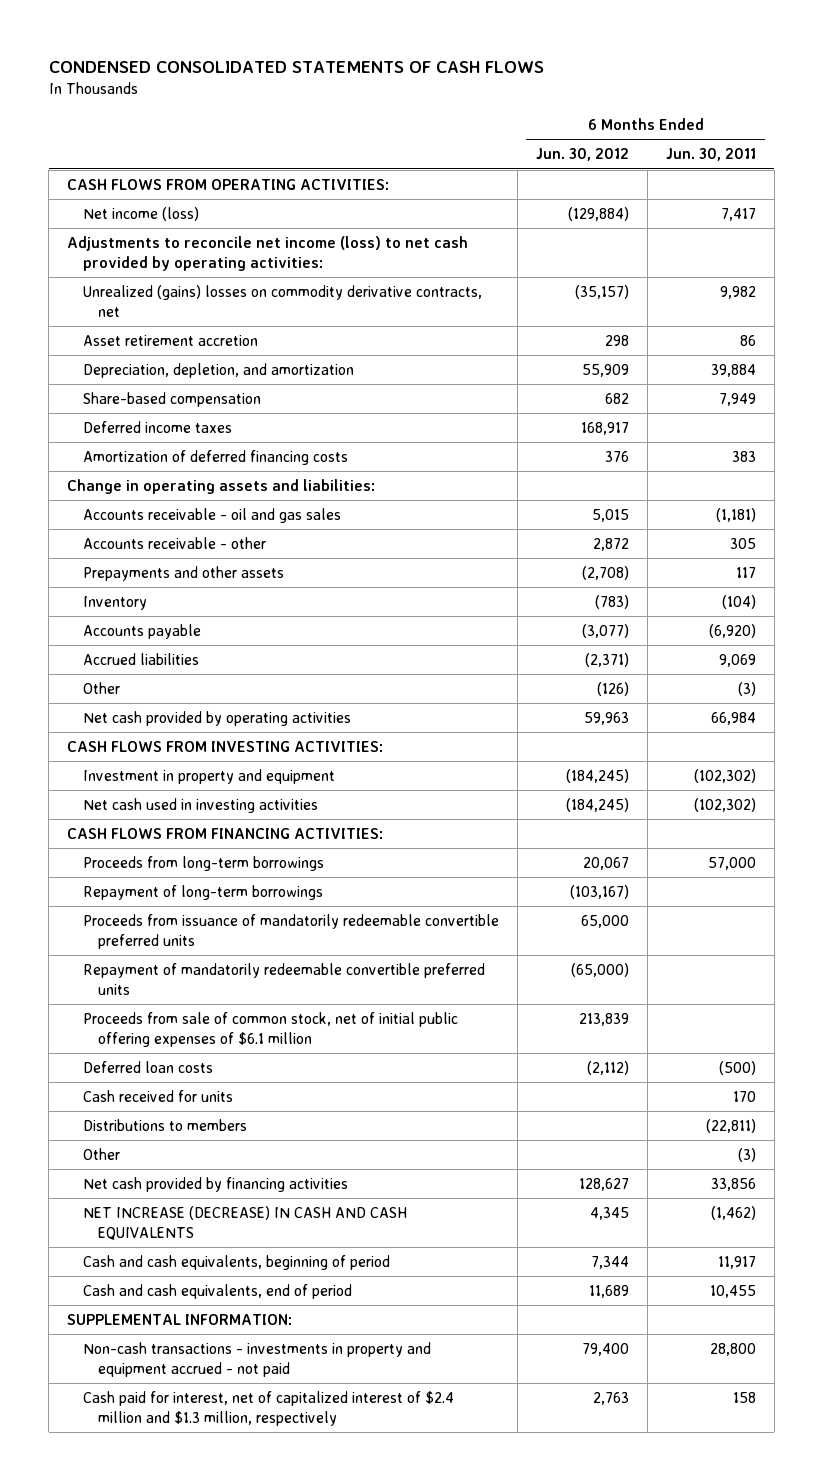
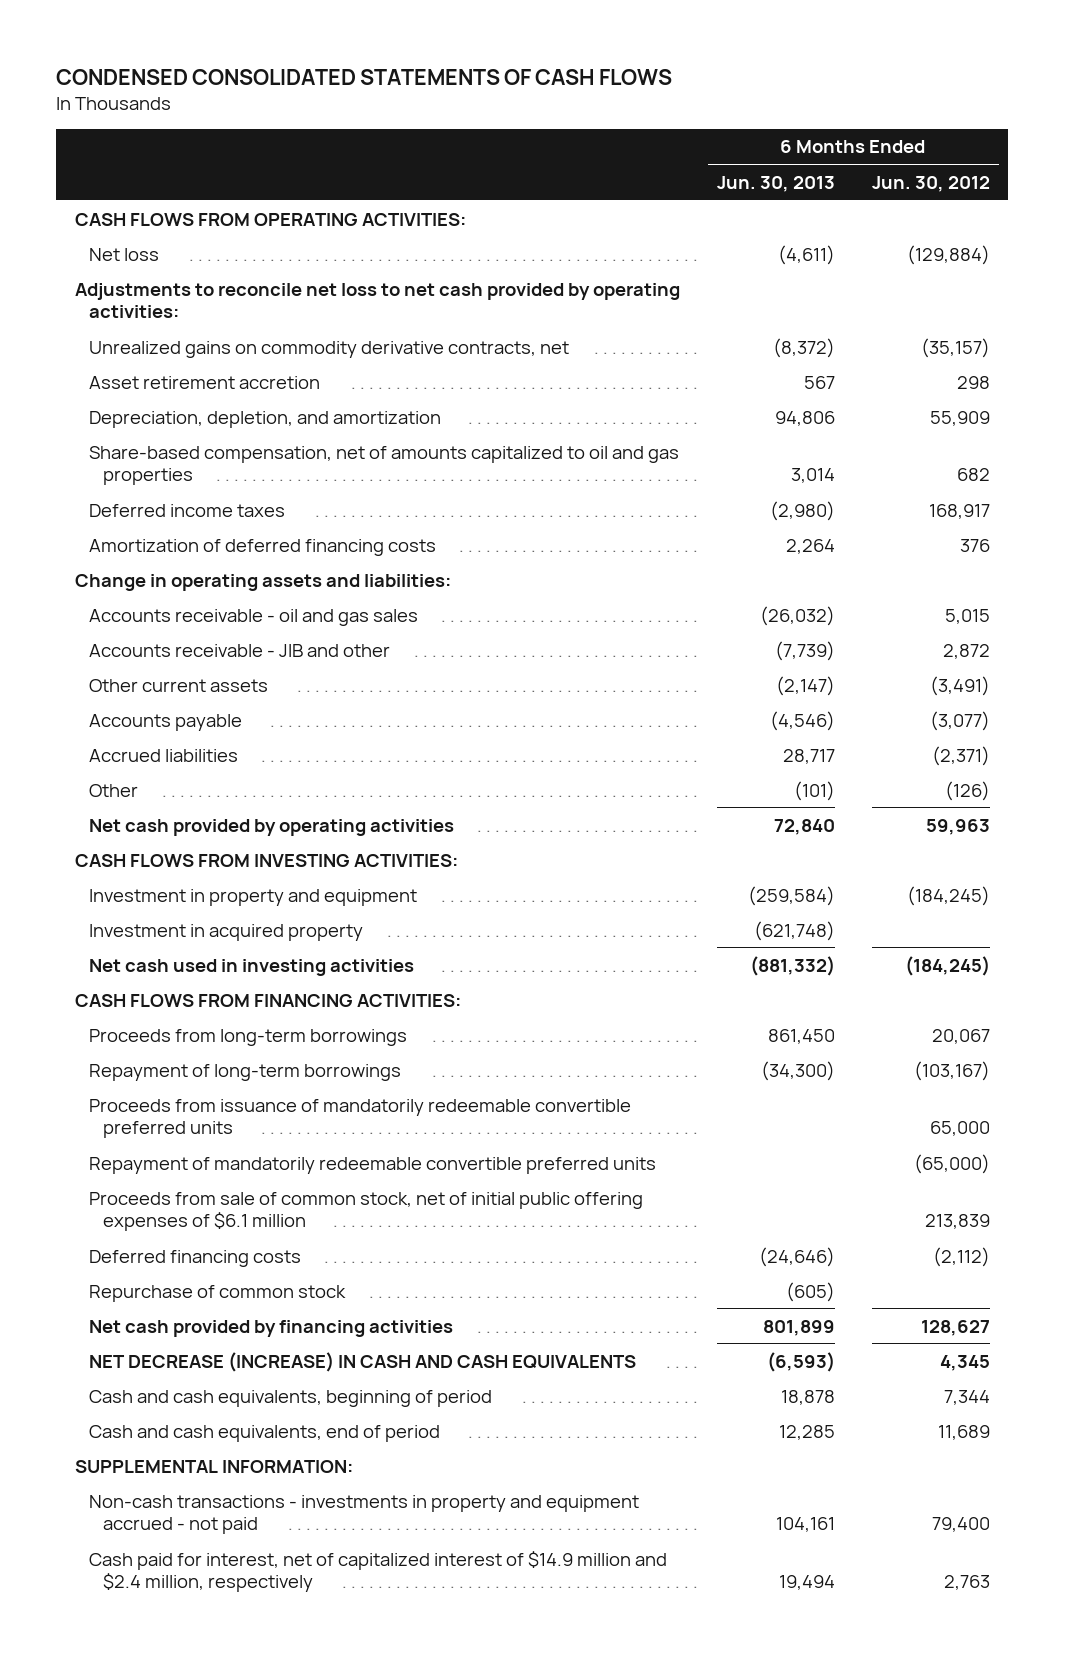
- | 6 Months Ended Jun. 30, 2012 | 6 Months Ended Jun. 30, 2011
+ | 6 Months Ended Jun. 30, 2013 | 6 Months Ended Jun. 30, 2012
- Net income (loss) | (129,884) | 7,417
- Adjustments to reconcile net income (loss) to net cash provided by operating activities:
- Unrealized (gains) losses on commodity derivative contracts, net | (35,157) | 9,982
+ Net loss | (4,611) | (129,884)
+ Adjustments to reconcile net loss to net cash provided by operating activities:
+ Unrealized gains on commodity derivative contracts, net | (8,372) | (35,157)
- Share-based compensation | 682 | 7,949
+ Share-based compensation, net of amounts capitalized to oil and gas properties | 3,014 | 682
- Accounts receivable - other | 2,872 | 305
- Prepayments and other assets | (2,708) | 117
- Inventory | (783) | (104)
+ Accounts receivable - JIB and other | (7,739) | 2,872
+ Other current assets | (2,147) | (3,491)
+ Investment in acquired property | (621,748) |
- Deferred loan costs | (2,112) | (500)
- Cash received for units | | 170
- Distributions to members | | (22,811)
- Other | | (3)
+ Deferred financing costs | (24,646) | (2,112)
+ Repurchase of common stock | (605) |
- NET INCREASE (DECREASE) IN CASH AND CASH EQUIVALENTS | 4,345 | (1,462)
+ NET DECREASE (INCREASE) IN CASH AND CASH EQUIVALENTS | (6,593) | 4,345
- Cash paid for interest, net of capitalized interest of $2.4 million and $1.3 million, respectively | 2,763 | 158
+ Cash paid for interest, net of capitalized interest of $14.9 million and $2.4 million, respectively | 19,494 | 2,763

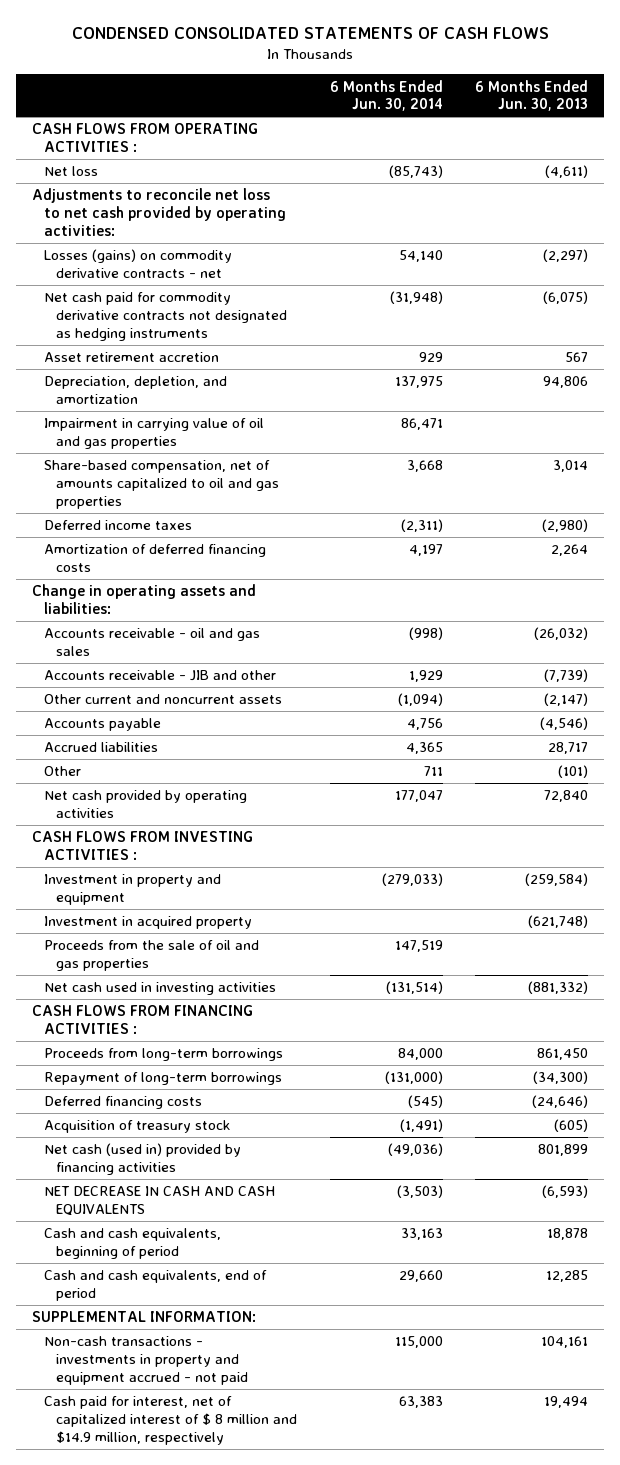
- | 6 Months Ended Jun. 30, 2013 | 6 Months Ended Jun. 30, 2012
+ | 6 Months Ended Jun. 30, 2014 | 6 Months Ended Jun. 30, 2013
- CASH FLOWS FROM OPERATING ACTIVITIES:
+ CASH FLOWS FROM OPERATING ACTIVITIES :
- Unrealized gains on commodity derivative contracts, net | (8,372) | (35,157)
+ Losses (gains) on commodity derivative contracts - net | 54,140 | (2,297)
+ Net cash paid for commodity derivative contracts not designated as hedging instruments | (31,948) | (6,075)
+ Impairment in carrying value of oil and gas properties | 86,471 |
- Other current assets | (2,147) | (3,491)
+ Other current and noncurrent assets | (1,094) | (2,147)
- CASH FLOWS FROM INVESTING ACTIVITIES:
+ CASH FLOWS FROM INVESTING ACTIVITIES :
+ Proceeds from the sale of oil and gas properties | 147,519 |
- CASH FLOWS FROM FINANCING ACTIVITIES:
+ CASH FLOWS FROM FINANCING ACTIVITIES :
- Proceeds from issuance of mandatorily redeemable convertible preferred units | | 65,000
- Repayment of mandatorily redeemable convertible preferred units | | (65,000)
- Proceeds from sale of common stock, net of initial public offering expenses of $6.1 million | | 213,839
- Repurchase of common stock | (605) |
- Net cash provided by financing activities | 801,899 | 128,627
- NET DECREASE (INCREASE) IN CASH AND CASH EQUIVALENTS | (6,593) | 4,345
+ Acquisition of treasury stock | (1,491) | (605)
+ Net cash (used in) provided by financing activities | (49,036) | 801,899
+ NET DECREASE IN CASH AND CASH EQUIVALENTS | (3,503) | (6,593)
- Cash paid for interest, net of capitalized interest of $14.9 million and $2.4 million, respectively | 19,494 | 2,763
+ Cash paid for interest, net of capitalized interest of $ 8 million and $14.9 million, respectively | 63,383 | 19,494

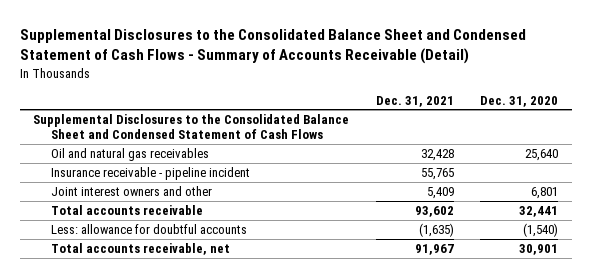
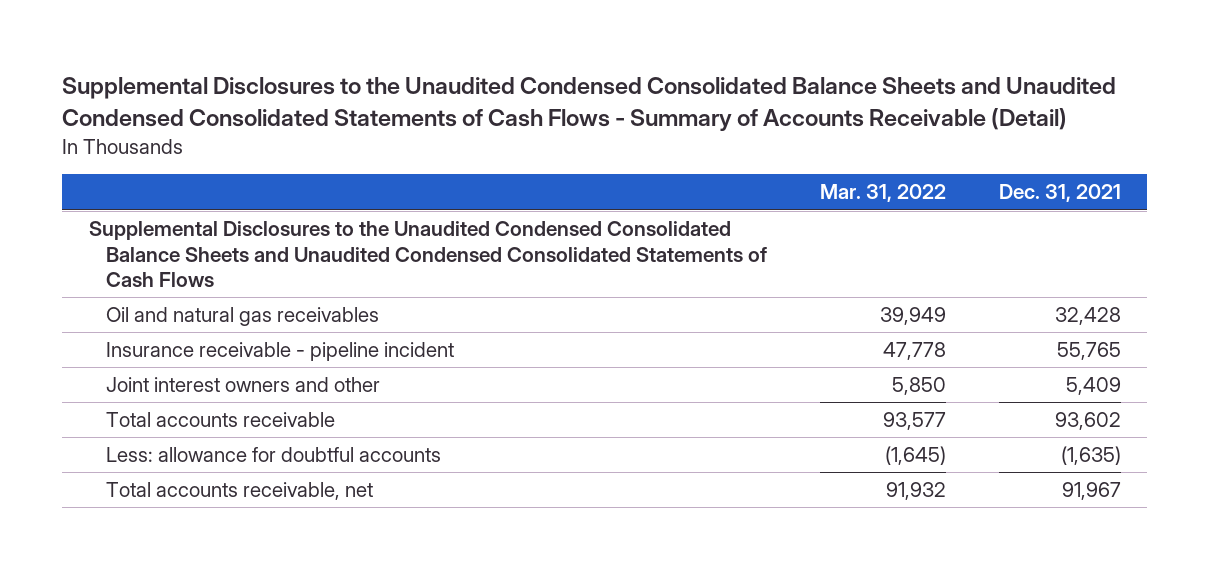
- Supplemental Disclosures to the Consolidated Balance Sheet and Condensed Statement of Cash Flows - Summary of Accounts Receivable (Detail)
+ Supplemental Disclosures to the Unaudited Condensed Consolidated Balance Sheets and Unaudited Condensed Consolidated Statements of Cash Flows - Summary of Accounts Receivable (Detail)
- | Dec. 31, 2021 | Dec. 31, 2020
+ | Mar. 31, 2022 | Dec. 31, 2021
- Supplemental Disclosures to the Consolidated Balance Sheet and Condensed Statement of Cash Flows
+ Supplemental Disclosures to the Unaudited Condensed Consolidated Balance Sheets and Unaudited Condensed Consolidated Statements of Cash Flows

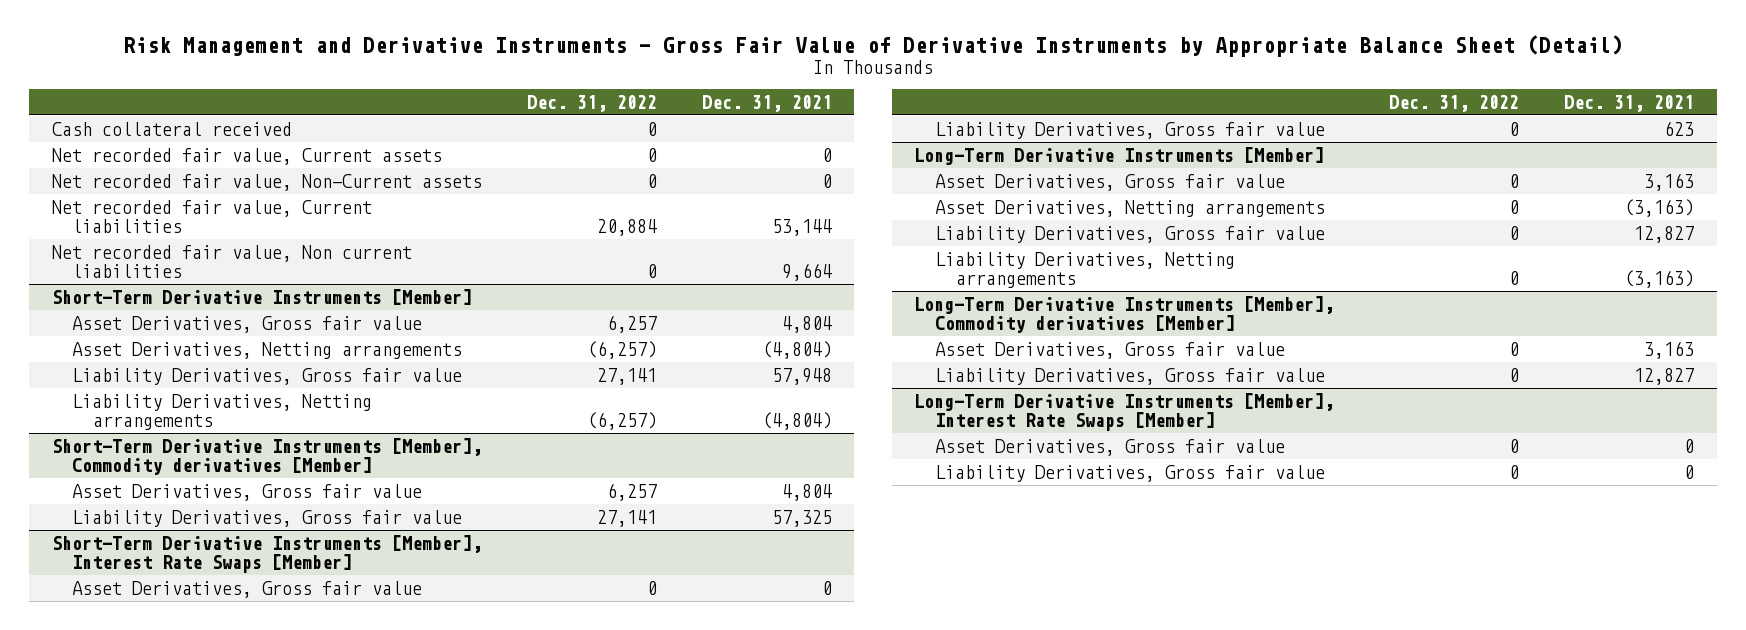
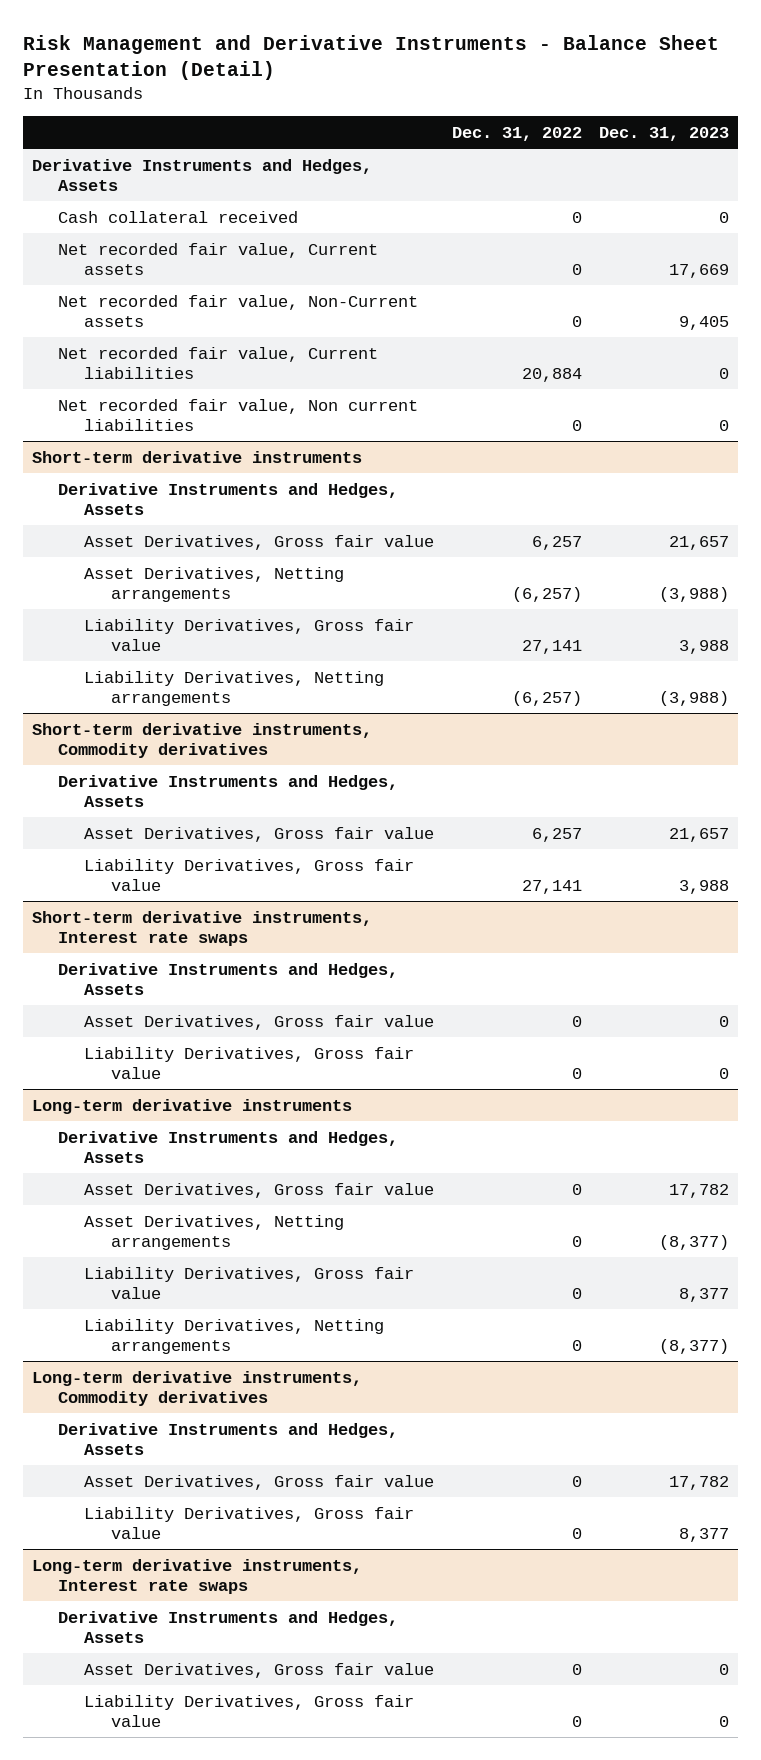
- Risk Management and Derivative Instruments - Gross Fair Value of Derivative Instruments by Appropriate Balance Sheet (Detail)
+ Risk Management and Derivative Instruments - Balance Sheet Presentation (Detail)
- | Dec. 31, 2022 | Dec. 31, 2021
+ | Dec. 31, 2022 | Dec. 31, 2023
+ Derivative Instruments and Hedges, Assets
- Short-Term Derivative Instruments [Member]
+ Short-term derivative instruments
+ Derivative Instruments and Hedges, Assets
- Short-Term Derivative Instruments [Member], Commodity derivatives [Member]
+ Short-term derivative instruments, Commodity derivatives
+ Derivative Instruments and Hedges, Assets
- Short-Term Derivative Instruments [Member], Interest Rate Swaps [Member]
+ Short-term derivative instruments, Interest rate swaps
+ Derivative Instruments and Hedges, Assets
- Long-Term Derivative Instruments [Member]
+ Long-term derivative instruments
+ Derivative Instruments and Hedges, Assets
- Long-Term Derivative Instruments [Member], Commodity derivatives [Member]
+ Long-term derivative instruments, Commodity derivatives
+ Derivative Instruments and Hedges, Assets
- Long-Term Derivative Instruments [Member], Interest Rate Swaps [Member]
+ Long-term derivative instruments, Interest rate swaps
+ Derivative Instruments and Hedges, Assets

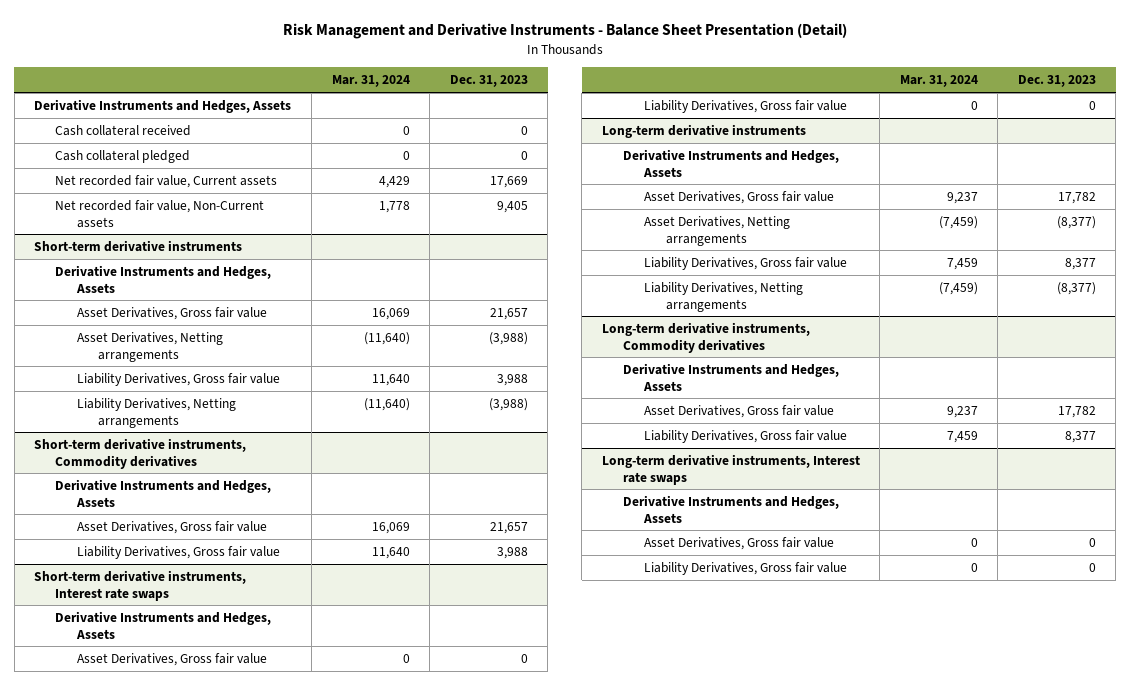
- | Dec. 31, 2022 | Dec. 31, 2023
+ | Mar. 31, 2024 | Dec. 31, 2023
+ Cash collateral pledged | 0 | 0
- Net recorded fair value, Current liabilities | 20,884 | 0
- Net recorded fair value, Non current liabilities | 0 | 0

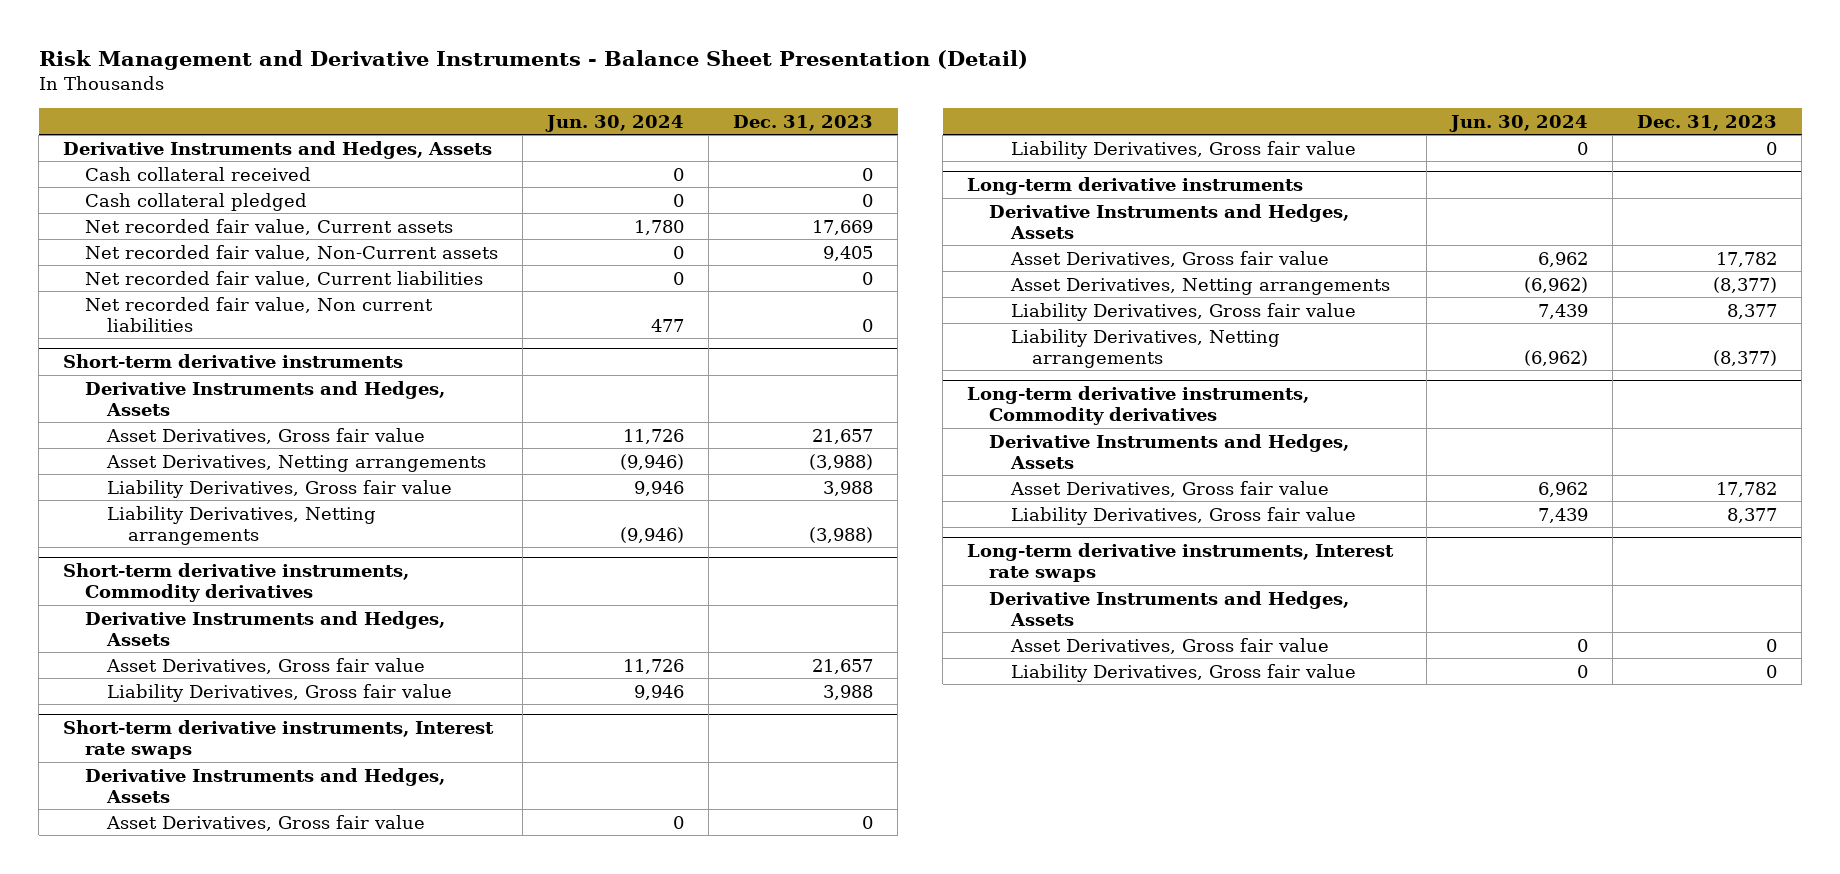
- | Mar. 31, 2024 | Dec. 31, 2023
+ | Jun. 30, 2024 | Dec. 31, 2023
+ Net recorded fair value, Current liabilities | 0 | 0
+ Net recorded fair value, Non current liabilities | 477 | 0

